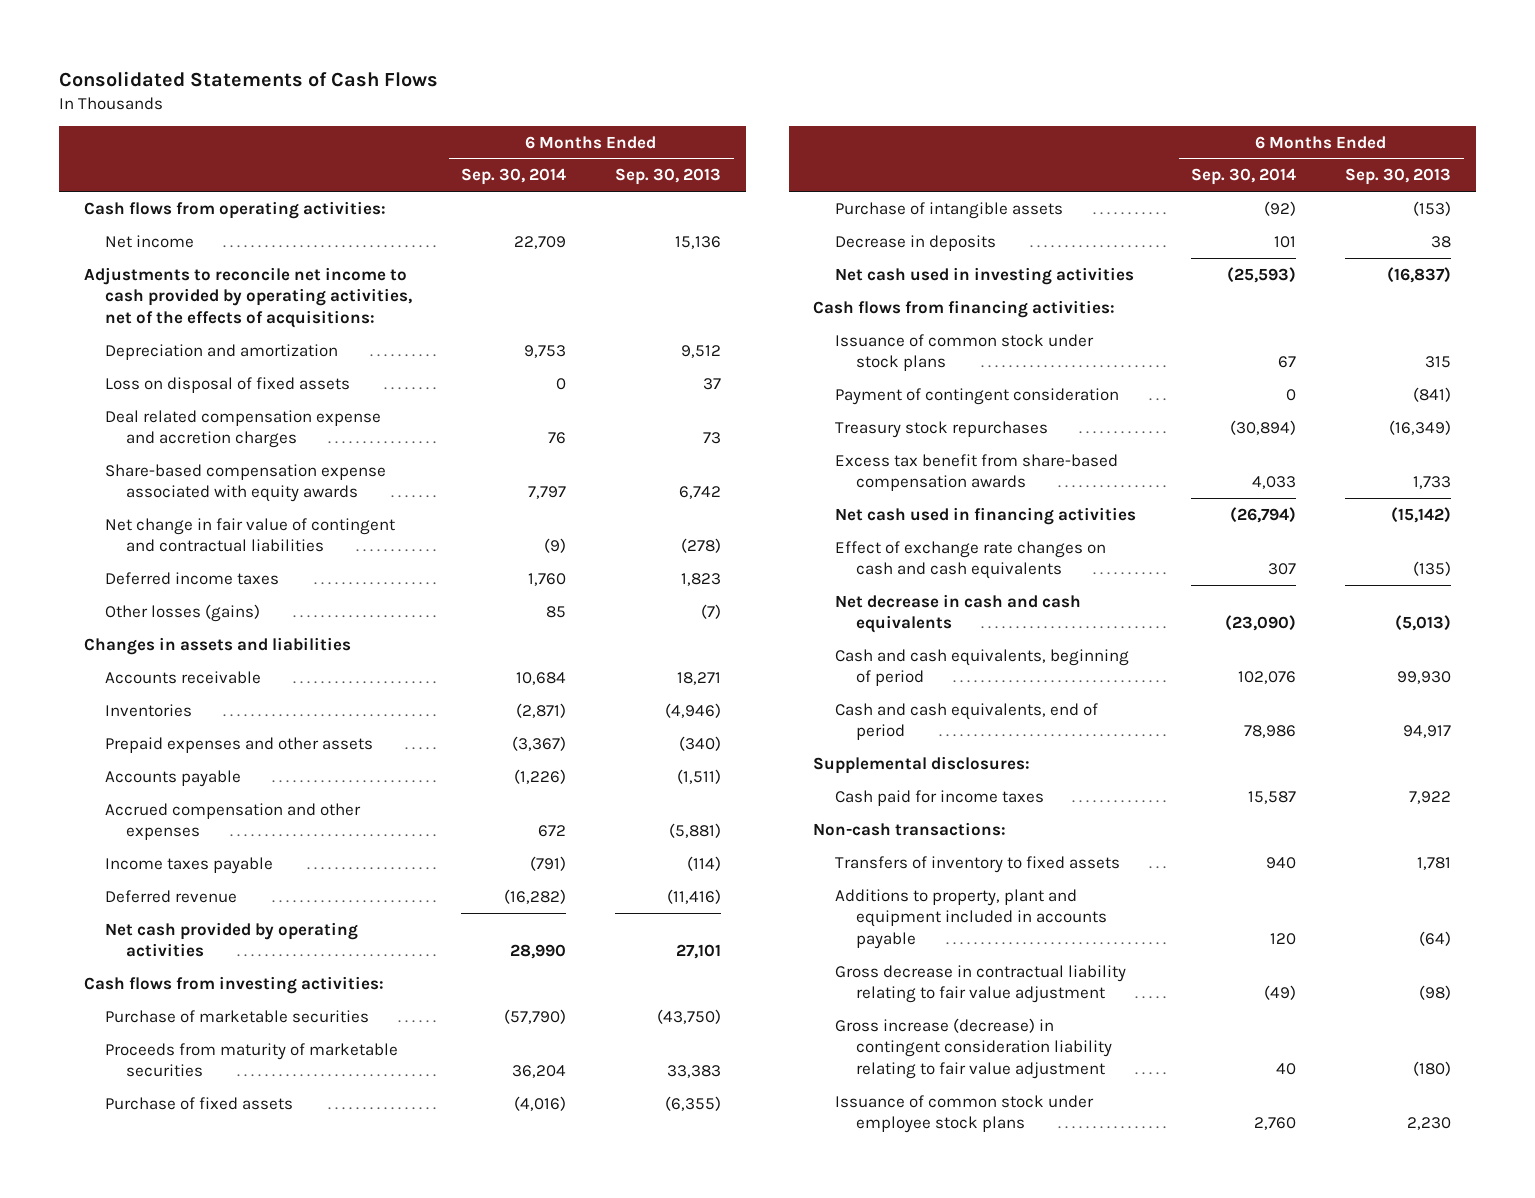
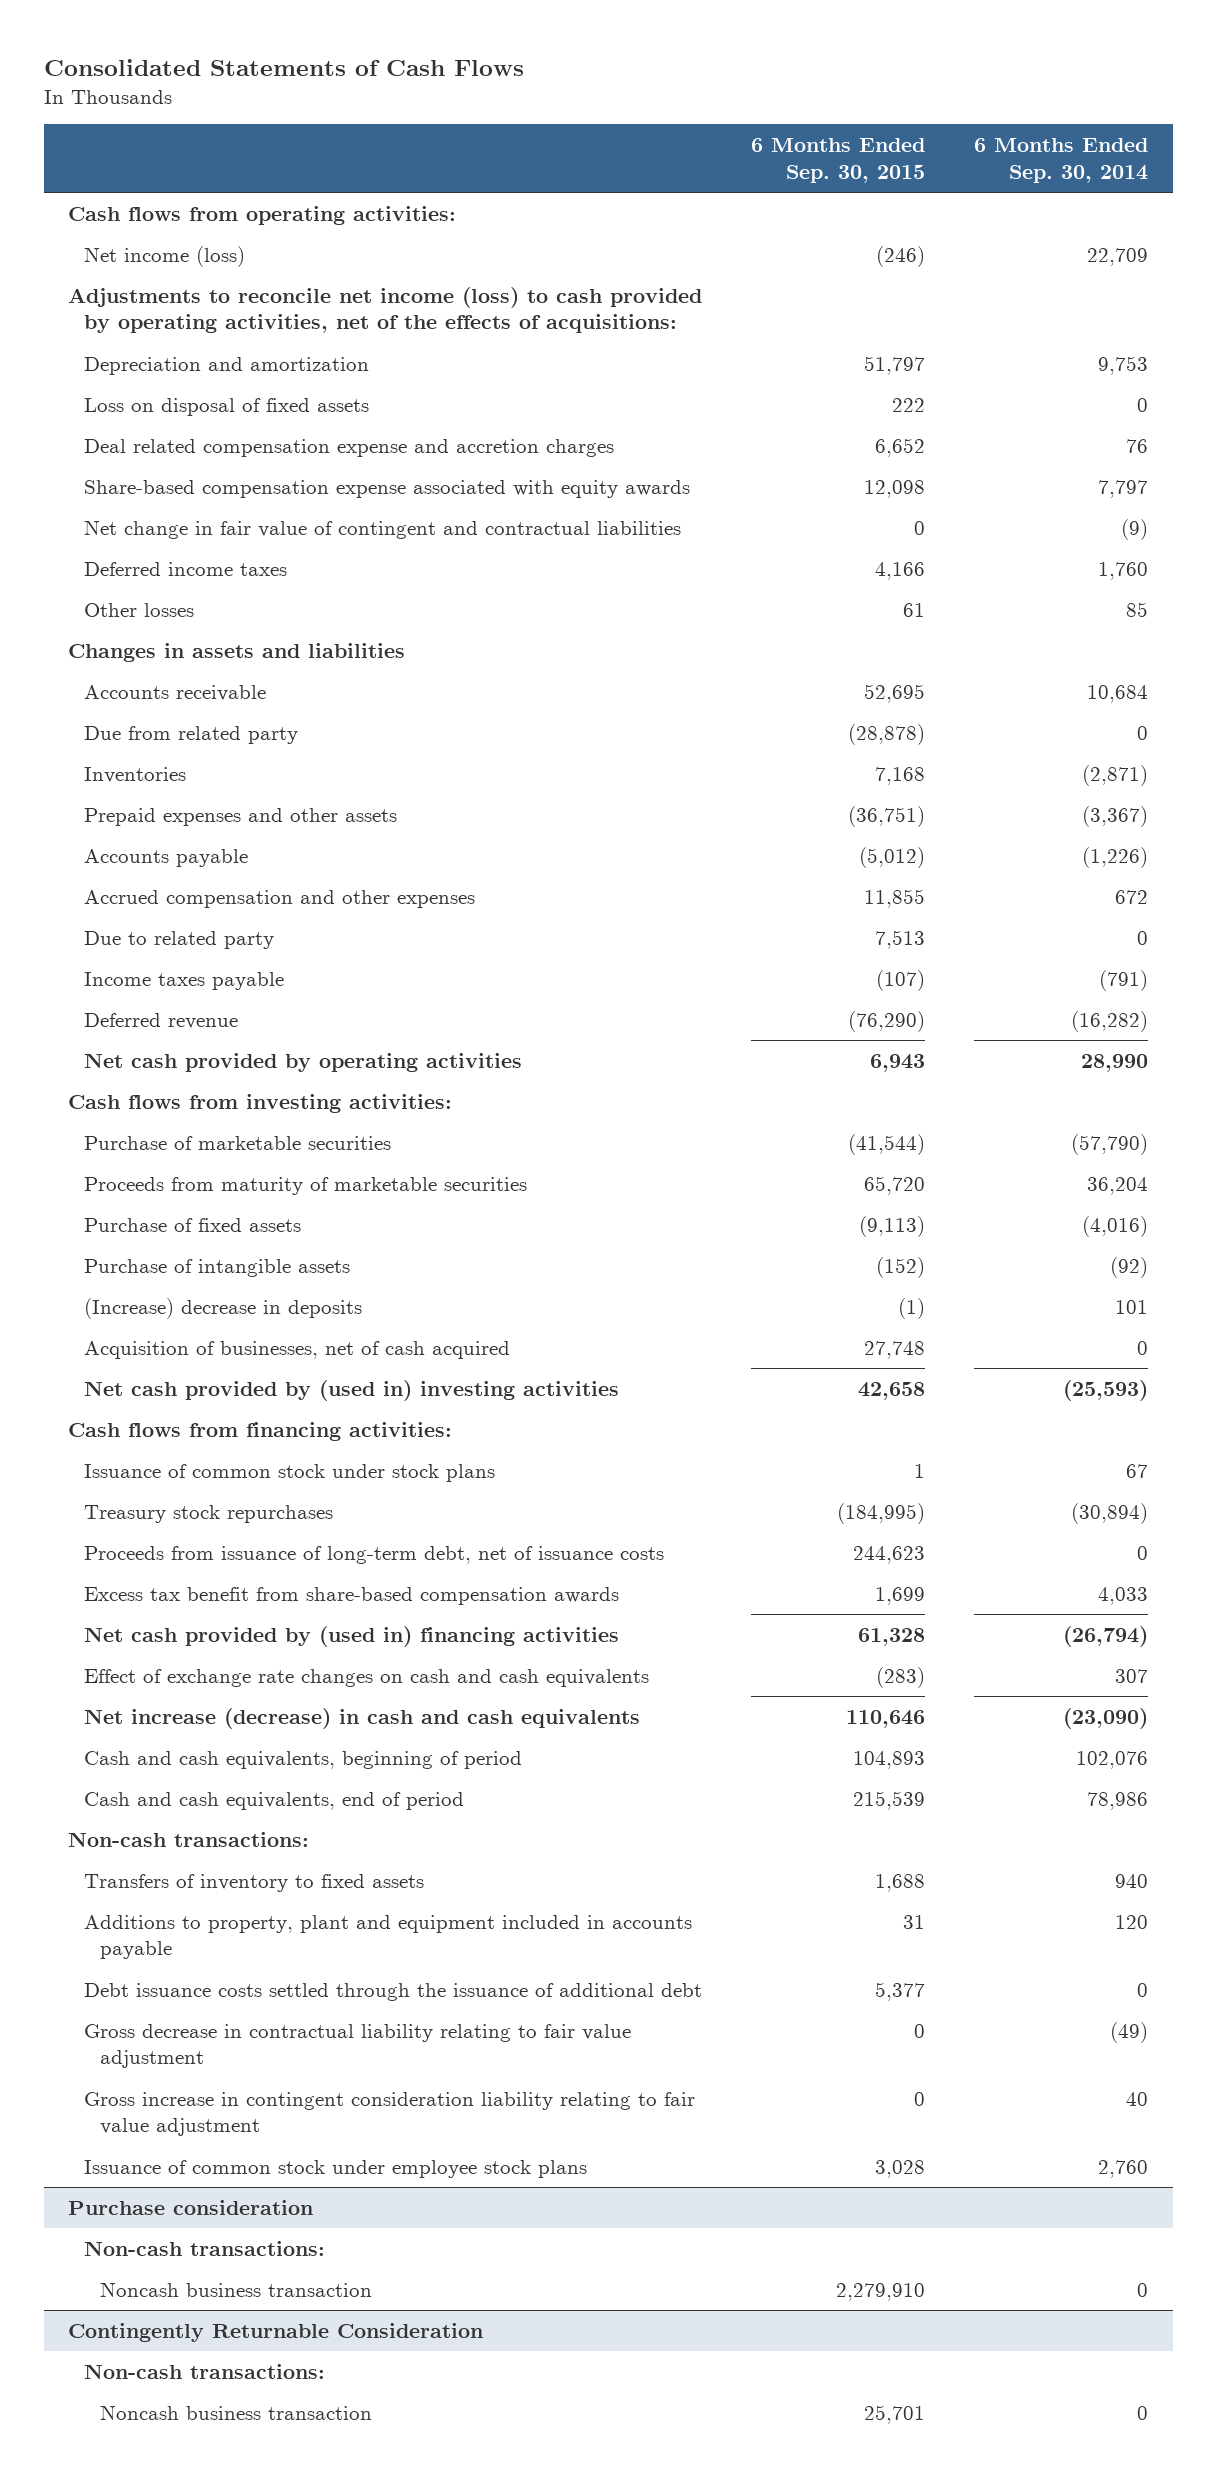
- | 6 Months Ended Sep. 30, 2014 | 6 Months Ended Sep. 30, 2013
+ | 6 Months Ended Sep. 30, 2015 | 6 Months Ended Sep. 30, 2014
- Net income | 22,709 | 15,136
- Adjustments to reconcile net income to cash provided by operating activities, net of the effects of acquisitions:
+ Net income (loss) | (246) | 22,709
+ Adjustments to reconcile net income (loss) to cash provided by operating activities, net of the effects of acquisitions:
- Other losses (gains) | 85 | (7)
+ Other losses | 61 | 85
+ Due from related party | (28,878) | 0
+ Due to related party | 7,513 | 0
- Decrease in deposits | 101 | 38
- Net cash used in investing activities | (25,593) | (16,837)
+ (Increase) decrease in deposits | (1) | 101
+ Acquisition of businesses, net of cash acquired | 27,748 | 0
+ Net cash provided by (used in) investing activities | 42,658 | (25,593)
- Payment of contingent consideration | 0 | (841)
+ Proceeds from issuance of long-term debt, net of issuance costs | 244,623 | 0
- Net cash used in financing activities | (26,794) | (15,142)
+ Net cash provided by (used in) financing activities | 61,328 | (26,794)
- Net decrease in cash and cash equivalents | (23,090) | (5,013)
+ Net increase (decrease) in cash and cash equivalents | 110,646 | (23,090)
- Supplemental disclosures:
- Cash paid for income taxes | 15,587 | 7,922
+ Debt issuance costs settled through the issuance of additional debt | 5,377 | 0
- Gross increase (decrease) in contingent consideration liability relating to fair value adjustment | 40 | (180)
+ Gross increase in contingent consideration liability relating to fair value adjustment | 0 | 40
+ Purchase consideration
+ Non-cash transactions:
+ Noncash business transaction | 2,279,910 | 0
+ Contingently Returnable Consideration
+ Non-cash transactions:
+ Noncash business transaction | 25,701 | 0

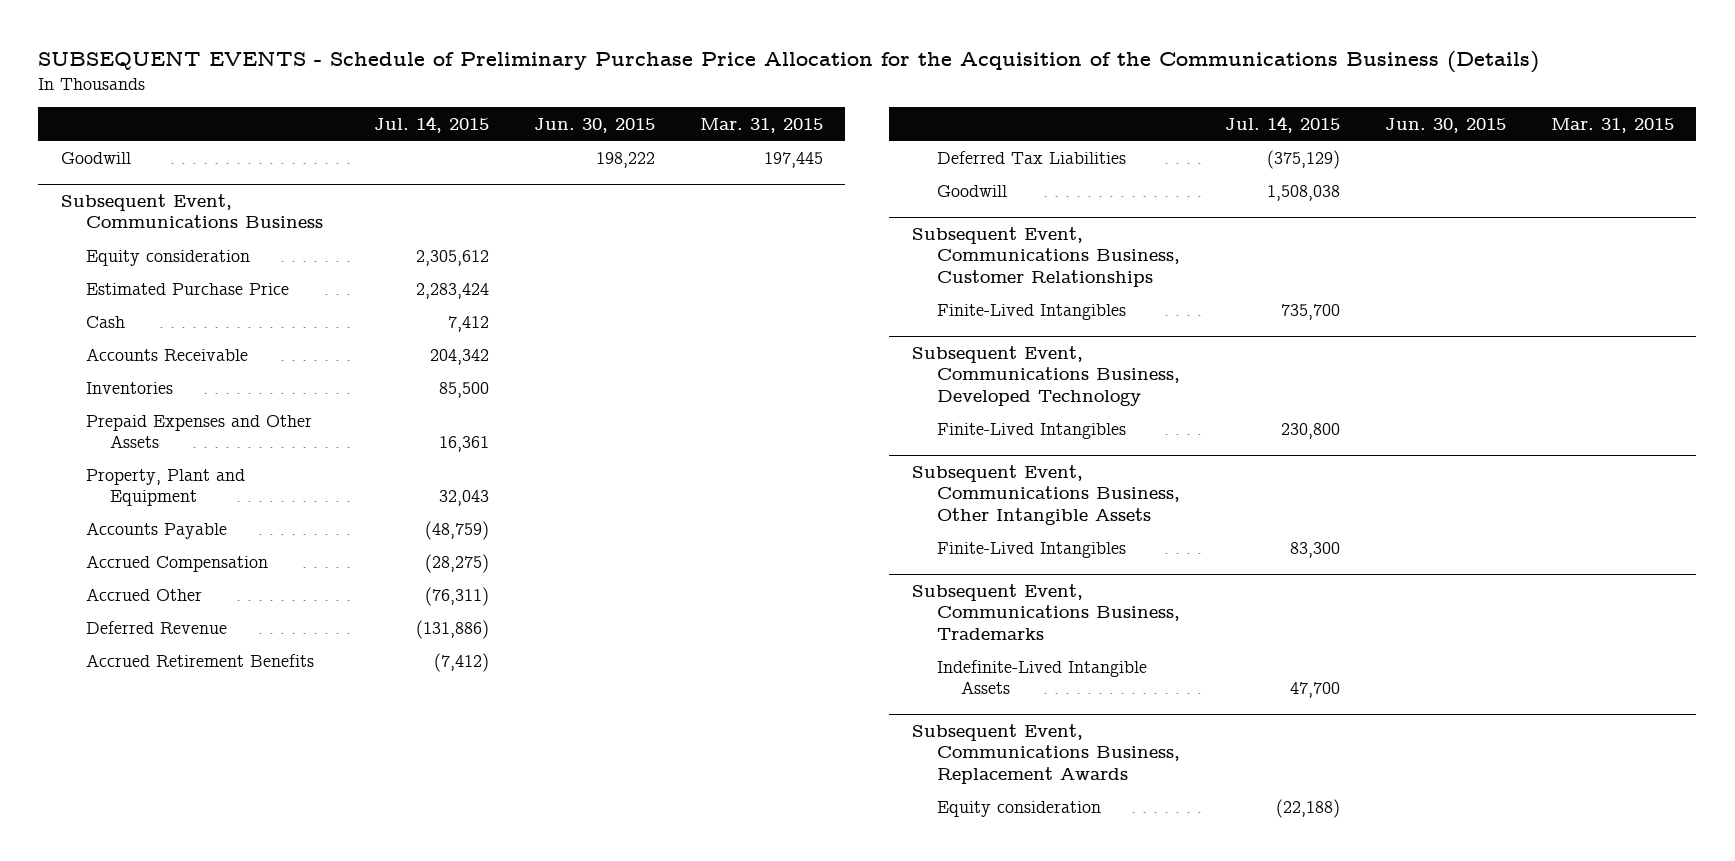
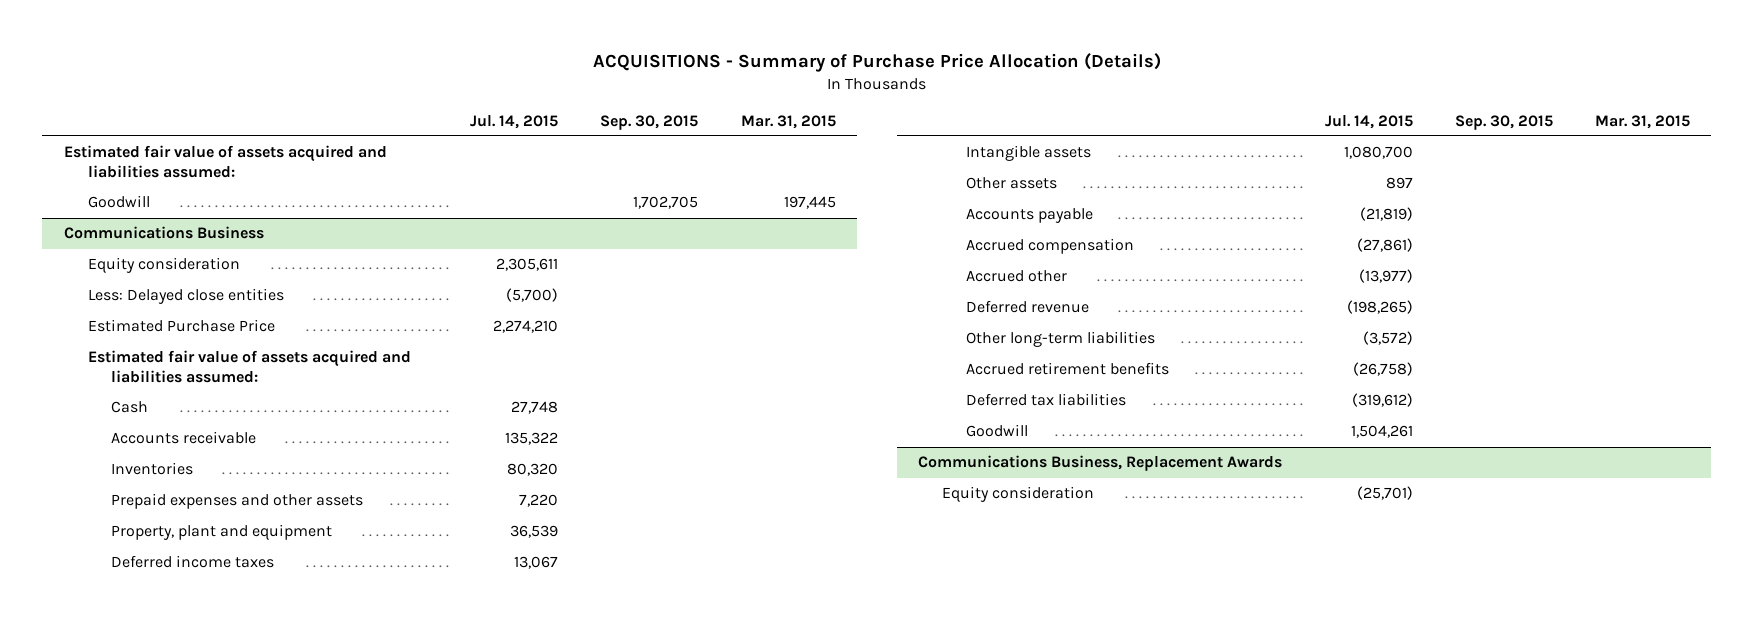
- SUBSEQUENT EVENTS - Schedule of Preliminary Purchase Price Allocation for the Acquisition of the Communications Business (Details)
+ ACQUISITIONS - Summary of Purchase Price Allocation (Details)
- | Jul. 14, 2015 | Jun. 30, 2015 | Mar. 31, 2015
+ | Jul. 14, 2015 | Sep. 30, 2015 | Mar. 31, 2015
+ Estimated fair value of assets acquired and liabilities assumed:
- Subsequent Event, Communications Business
- Equity consideration | 2,305,612 | |
- Estimated Purchase Price | 2,283,424 | |
- Cash | 7,412 | |
- Accounts Receivable | 204,342 | |
- Inventories | 85,500 | |
- Prepaid Expenses and Other Assets | 16,361 | |
- Property, Plant and Equipment | 32,043 | |
- Accounts Payable | (48,759) | |
- Accrued Compensation | (28,275) | |
- Accrued Other | (76,311) | |
- Deferred Revenue | (131,886) | |
- Accrued Retirement Benefits | (7,412) | |
- Deferred Tax Liabilities | (375,129) | |
- Goodwill | 1,508,038 | |
- Subsequent Event, Communications Business, Customer Relationships
- Finite-Lived Intangibles | 735,700 | |
- Subsequent Event, Communications Business, Developed Technology
- Finite-Lived Intangibles | 230,800 | |
- Subsequent Event, Communications Business, Other Intangible Assets
- Finite-Lived Intangibles | 83,300 | |
- Subsequent Event, Communications Business, Trademarks
- Indefinite-Lived Intangible Assets | 47,700 | |
- Subsequent Event, Communications Business, Replacement Awards
- Equity consideration | (22,188) | |
+ Communications Business
+ Equity consideration | 2,305,611 | |
+ Less: Delayed close entities | (5,700) | |
+ Estimated Purchase Price | 2,274,210 | |
+ Estimated fair value of assets acquired and liabilities assumed:
+ Cash | 27,748 | |
+ Accounts receivable | 135,322 | |
+ Inventories | 80,320 | |
+ Prepaid expenses and other assets | 7,220 | |
+ Property, plant and equipment | 36,539 | |
+ Deferred income taxes | 13,067 | |
+ Intangible assets | 1,080,700 | |
+ Other assets | 897 | |
+ Accounts payable | (21,819) | |
+ Accrued compensation | (27,861) | |
+ Accrued other | (13,977) | |
+ Deferred revenue | (198,265) | |
+ Other long-term liabilities | (3,572) | |
+ Accrued retirement benefits | (26,758) | |
+ Deferred tax liabilities | (319,612) | |
+ Goodwill | 1,504,261 | |
+ Communications Business, Replacement Awards
+ Equity consideration | (25,701) | |

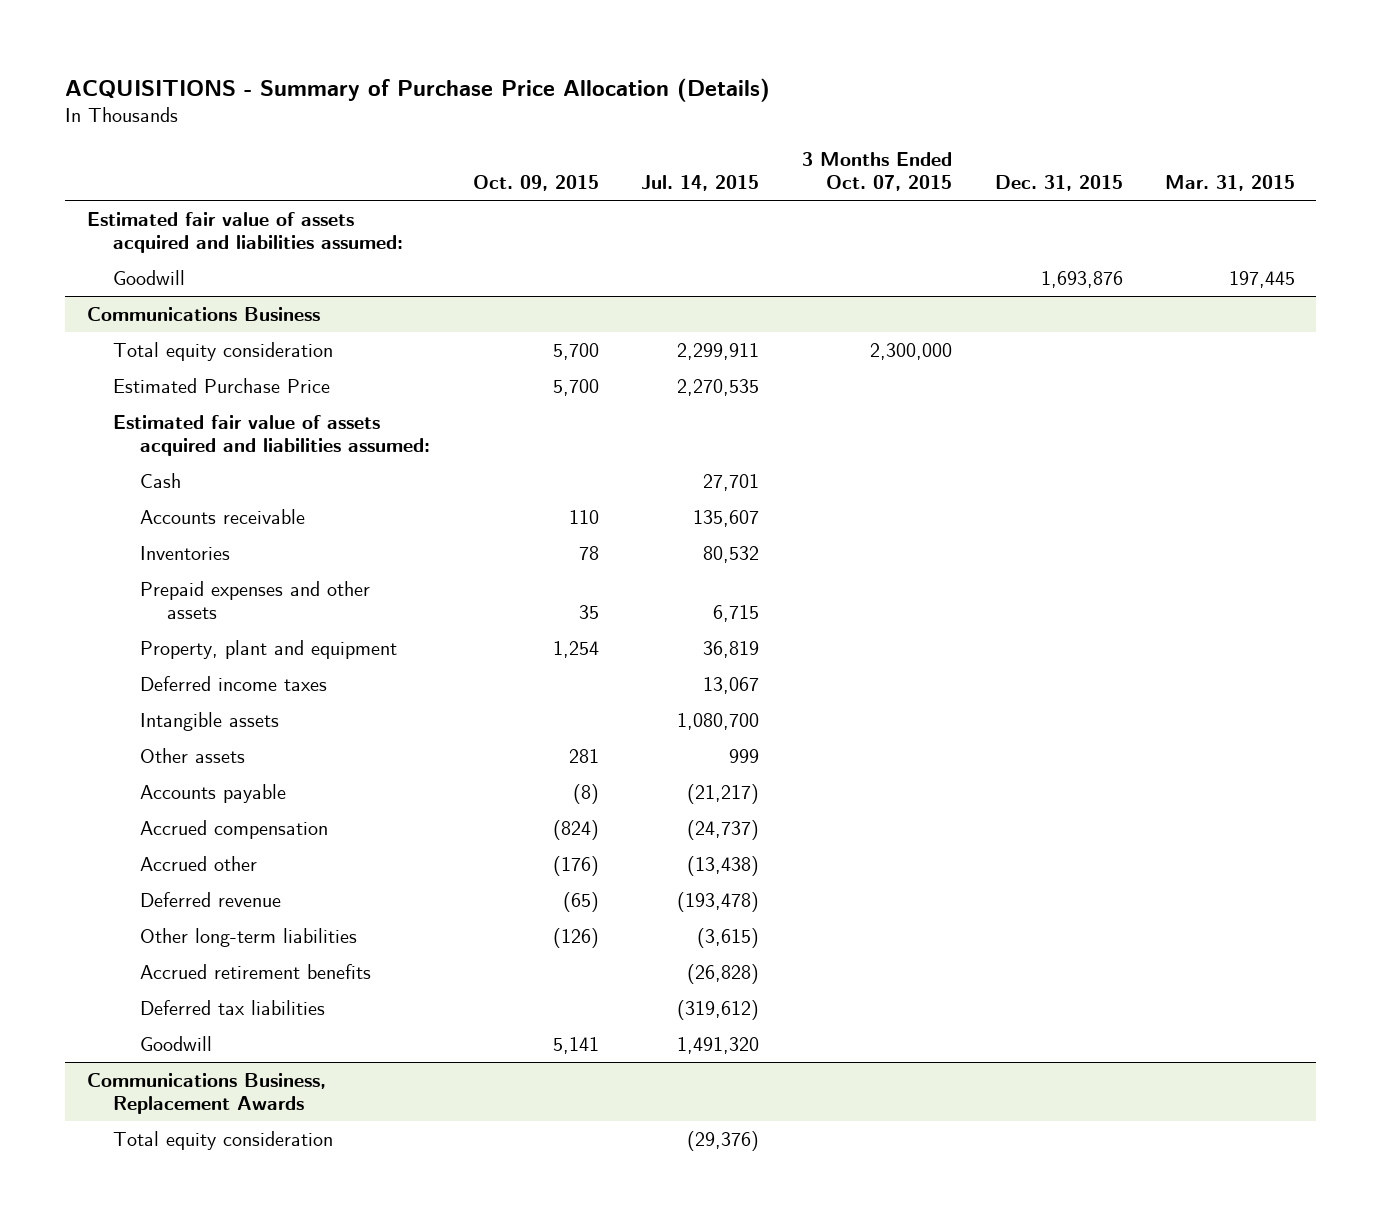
- | Jul. 14, 2015 | Sep. 30, 2015 | Mar. 31, 2015
+ | Oct. 09, 2015 | Jul. 14, 2015 | 3 Months Ended Oct. 07, 2015 | Dec. 31, 2015 | Mar. 31, 2015
@ Communications Business
- Equity consideration | 2,305,611 | |
- Less: Delayed close entities | (5,700) | |
- Estimated Purchase Price | 2,274,210 | |
+ Total equity consideration | 5,700 | 2,299,911 | 2,300,000 | |
+ Estimated Purchase Price | 5,700 | 2,270,535 | | |
- Cash | 27,748 | |
- Accounts receivable | 135,322 | |
- Inventories | 80,320 | |
- Prepaid expenses and other assets | 7,220 | |
- Property, plant and equipment | 36,539 | |
+ Cash | | 27,701 | | |
+ Accounts receivable | 110 | 135,607 | | |
+ Inventories | 78 | 80,532 | | |
+ Prepaid expenses and other assets | 35 | 6,715 | | |
+ Property, plant and equipment | 1,254 | 36,819 | | |
- Other assets | 897 | |
- Accounts payable | (21,819) | |
- Accrued compensation | (27,861) | |
- Accrued other | (13,977) | |
- Deferred revenue | (198,265) | |
- Other long-term liabilities | (3,572) | |
- Accrued retirement benefits | (26,758) | |
+ Other assets | 281 | 999 | | |
+ Accounts payable | (8) | (21,217) | | |
+ Accrued compensation | (824) | (24,737) | | |
+ Accrued other | (176) | (13,438) | | |
+ Deferred revenue | (65) | (193,478) | | |
+ Other long-term liabilities | (126) | (3,615) | | |
+ Accrued retirement benefits | | (26,828) | | |
- Goodwill | 1,504,261 | |
+ Goodwill | 5,141 | 1,491,320 | | |
@ Communications Business, Replacement Awards
- Equity consideration | (25,701) | |
+ Total equity consideration | | (29,376) | | |

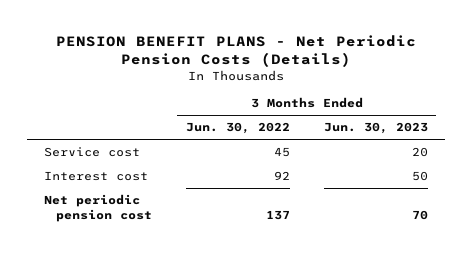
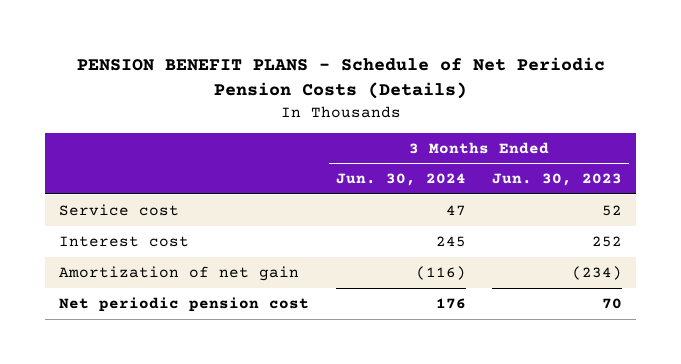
- PENSION BENEFIT PLANS - Net Periodic Pension Costs (Details)
+ PENSION BENEFIT PLANS - Schedule of Net Periodic Pension Costs (Details)
- | 3 Months Ended Jun. 30, 2022 | 3 Months Ended Jun. 30, 2023
+ | 3 Months Ended Jun. 30, 2024 | 3 Months Ended Jun. 30, 2023
- Service cost | 45 | 20
- Interest cost | 92 | 50
+ Service cost | 47 | 52
+ Interest cost | 245 | 252
+ Amortization of net gain | (116) | (234)

